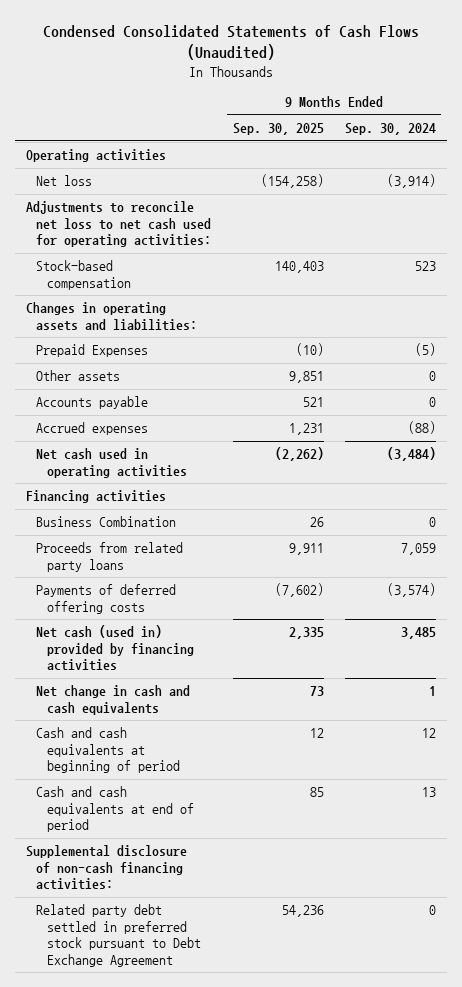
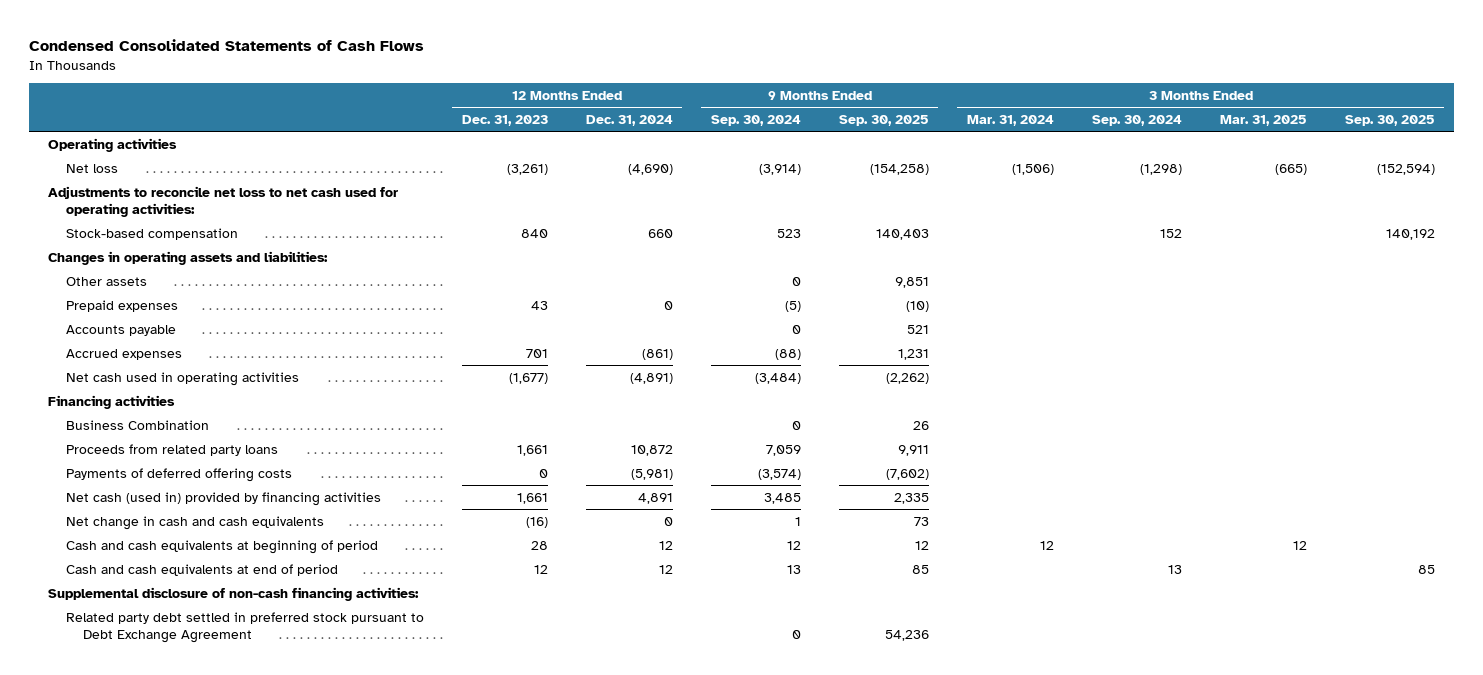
- Condensed Consolidated Statements of Cash Flows (Unaudited)
+ Condensed Consolidated Statements of Cash Flows
- | 9 Months Ended Sep. 30, 2025 | 9 Months Ended Sep. 30, 2024
+ | 12 Months Ended Dec. 31, 2023 | 12 Months Ended Dec. 31, 2024 | 9 Months Ended Sep. 30, 2024 | 9 Months Ended Sep. 30, 2025 | 3 Months Ended Mar. 31, 2024 | 3 Months Ended Sep. 30, 2024 | 3 Months Ended Mar. 31, 2025 | 3 Months Ended Sep. 30, 2025
- Prepaid Expenses | (10) | (5)
+ Prepaid expenses | 43 | 0 | (5) | (10) | | | |

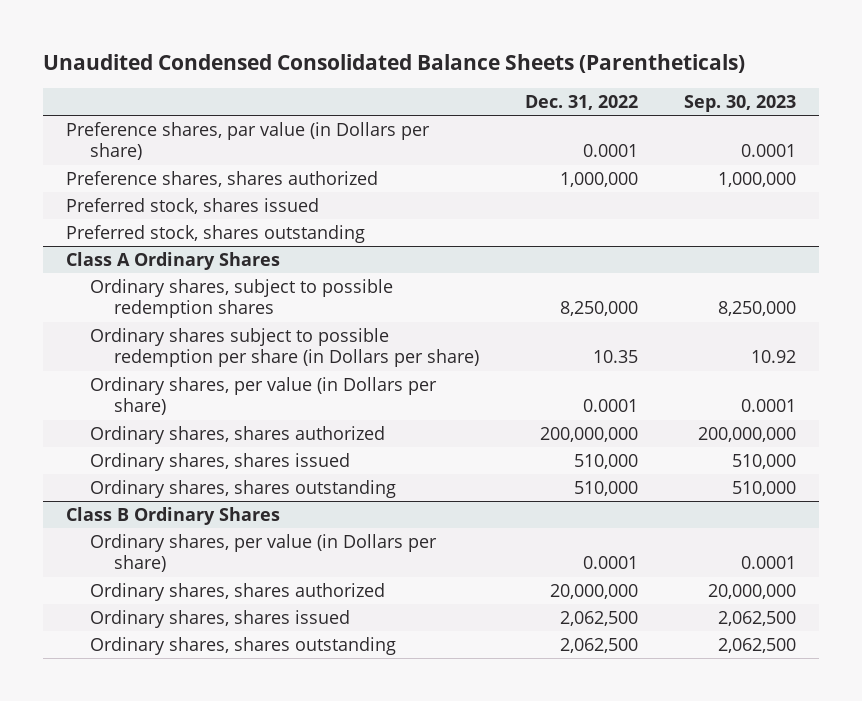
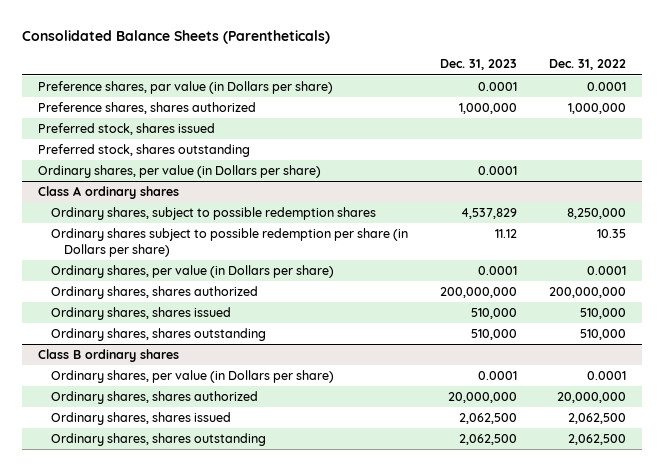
- Unaudited Condensed Consolidated Balance Sheets (Parentheticals)
+ Consolidated Balance Sheets (Parentheticals)
- | Dec. 31, 2022 | Sep. 30, 2023
+ | Dec. 31, 2023 | Dec. 31, 2022
- Class A Ordinary Shares
+ Ordinary shares, per value (in Dollars per share) | 0.0001 |
+ Class A ordinary shares
- Class B Ordinary Shares
+ Class B ordinary shares

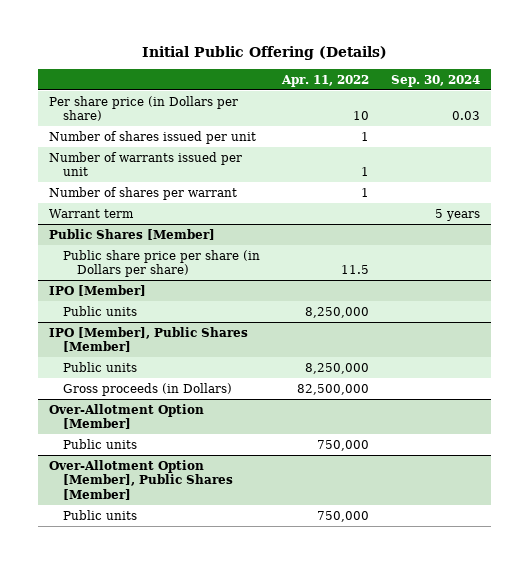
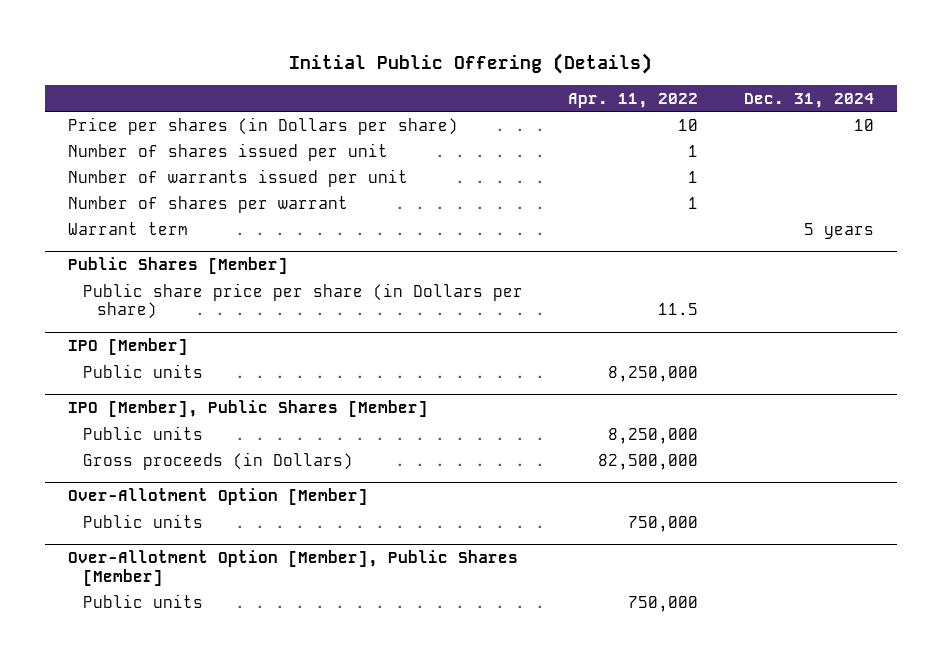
- | Apr. 11, 2022 | Sep. 30, 2024
+ | Apr. 11, 2022 | Dec. 31, 2024
- Per share price (in Dollars per share) | 10 | 0.03
+ Price per shares (in Dollars per share) | 10 | 10

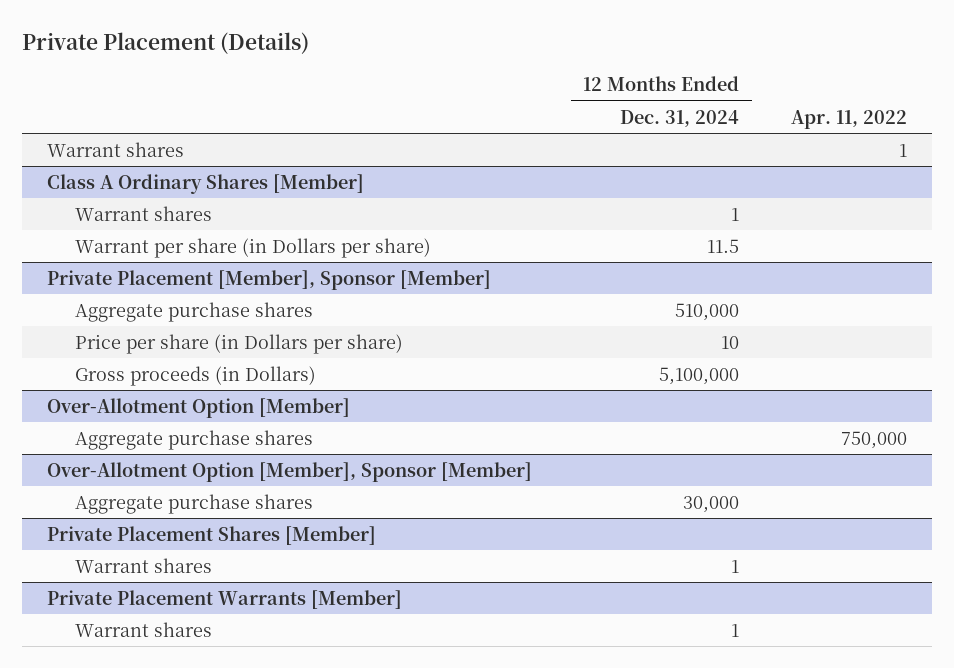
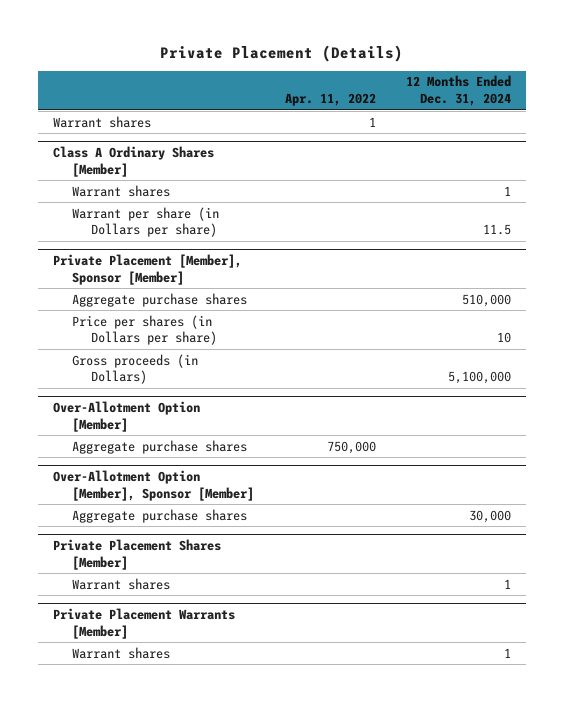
- | 12 Months Ended Dec. 31, 2024 | Apr. 11, 2022
+ | Apr. 11, 2022 | 12 Months Ended Dec. 31, 2024
@ Private Placement [Member], Sponsor [Member]
- Price per share (in Dollars per share) | 10 |
+ Price per shares (in Dollars per share) | | 10

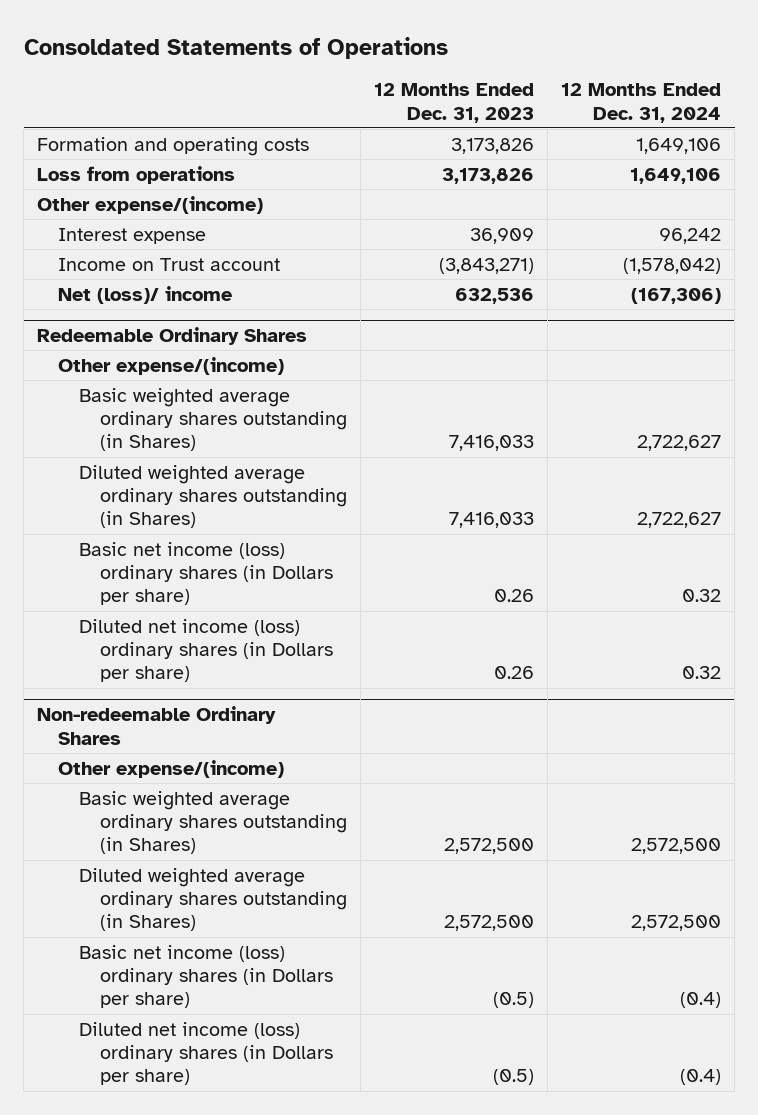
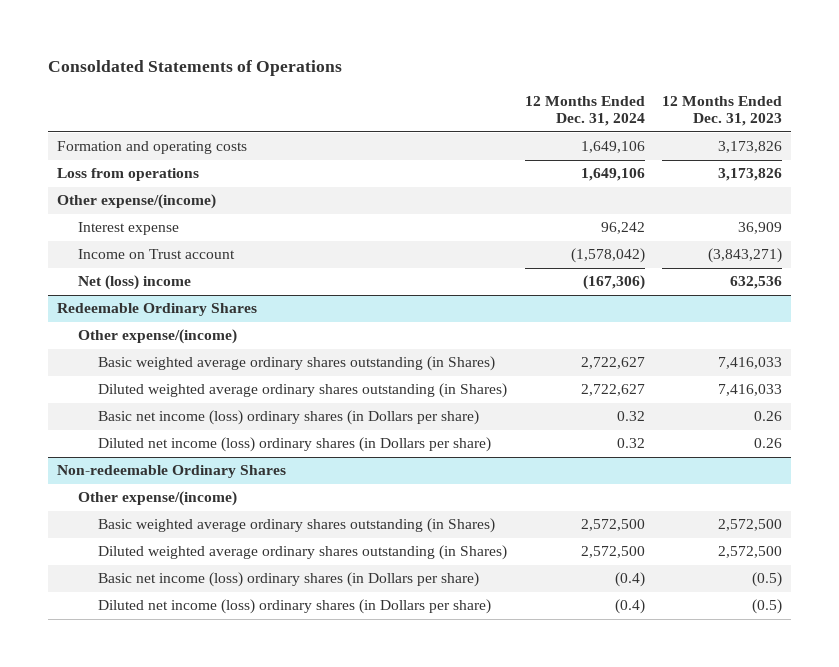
- | 12 Months Ended Dec. 31, 2023 | 12 Months Ended Dec. 31, 2024
+ | 12 Months Ended Dec. 31, 2024 | 12 Months Ended Dec. 31, 2023
- Net (loss)/ income | 632,536 | (167,306)
+ Net (loss) income | (167,306) | 632,536

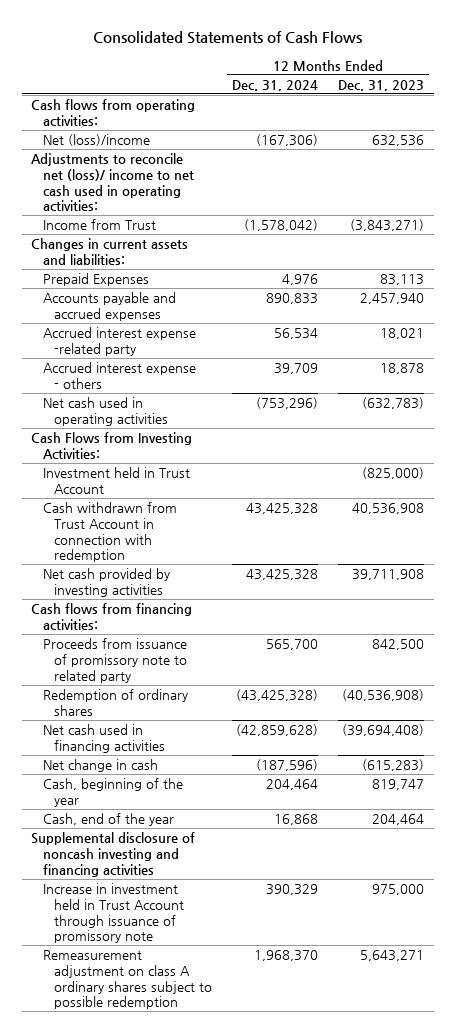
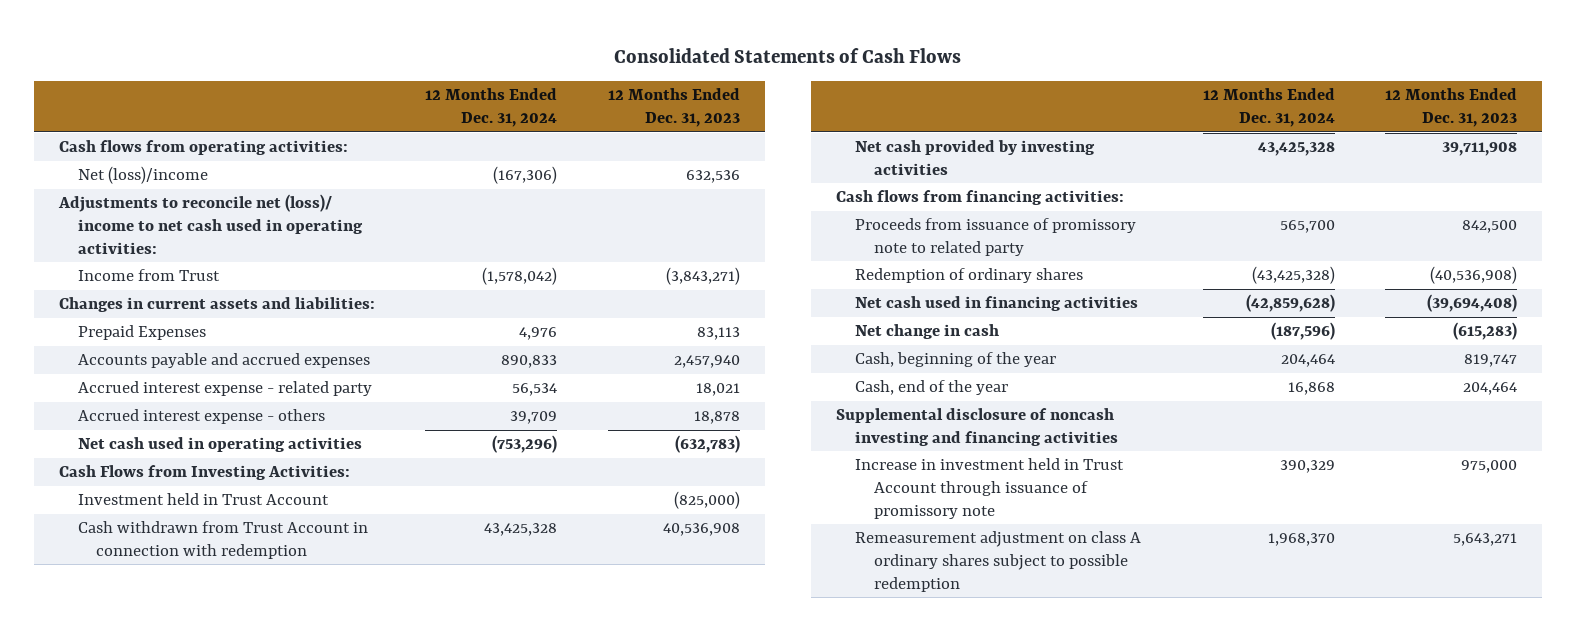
- Accrued interest expense -related party | 56,534 | 18,021
+ Accrued interest expense - related party | 56,534 | 18,021

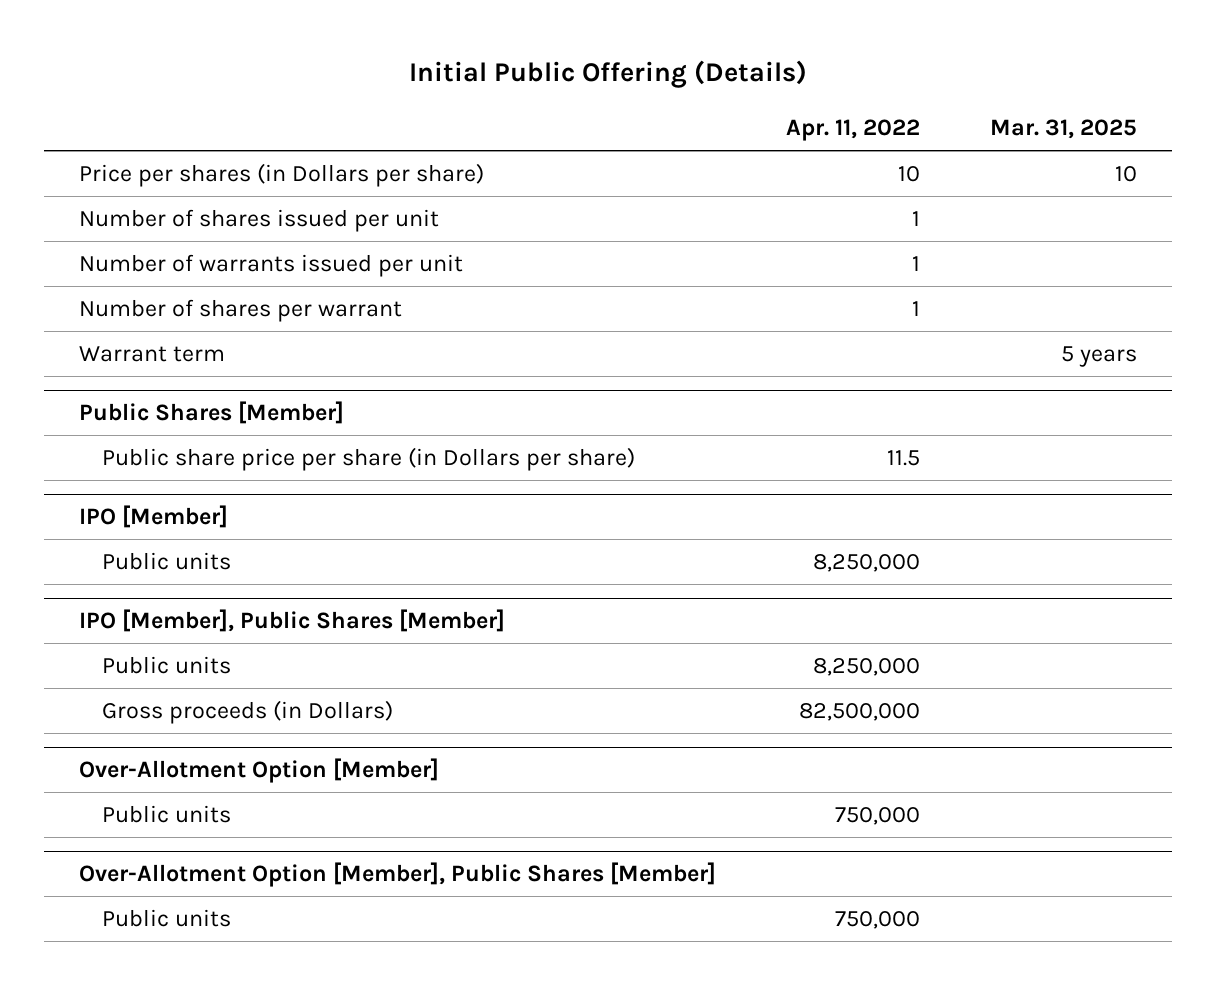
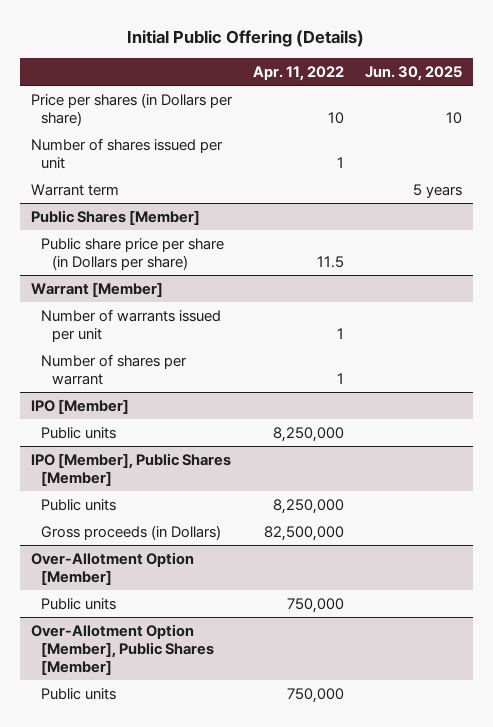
- | Apr. 11, 2022 | Mar. 31, 2025
+ | Apr. 11, 2022 | Jun. 30, 2025
- Number of warrants issued per unit | 1 |
- Number of shares per warrant | 1 |
+ Warrant [Member]
+ Number of warrants issued per unit | 1 |
+ Number of shares per warrant | 1 |

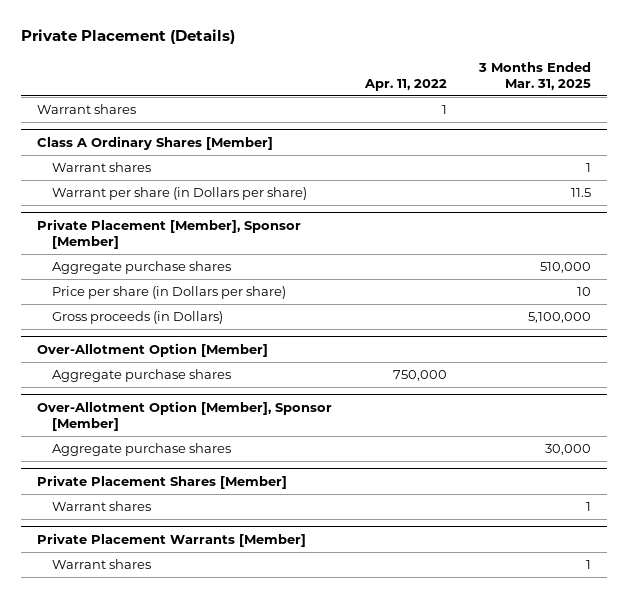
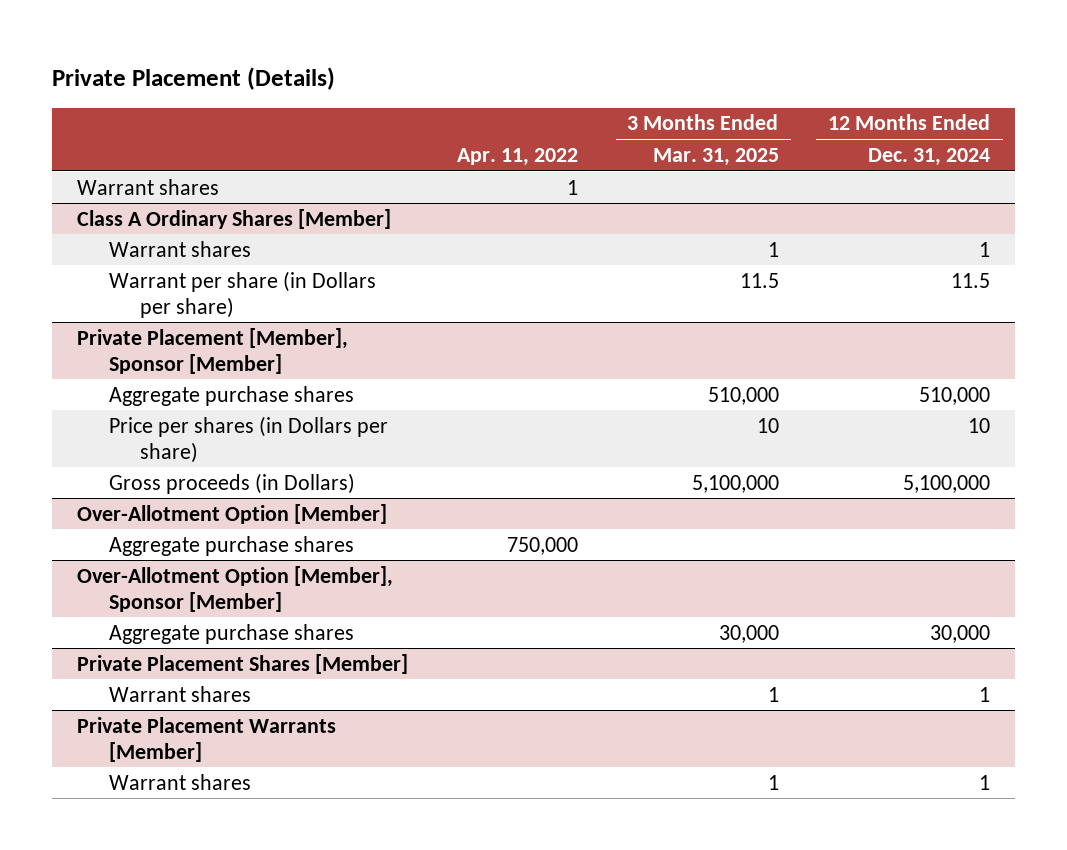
- | Apr. 11, 2022 | 3 Months Ended Mar. 31, 2025
+ | Apr. 11, 2022 | 3 Months Ended Mar. 31, 2025 | 12 Months Ended Dec. 31, 2024
@ Private Placement [Member], Sponsor [Member]
- Price per share (in Dollars per share) | | 10
+ Price per shares (in Dollars per share) | | 10 | 10

